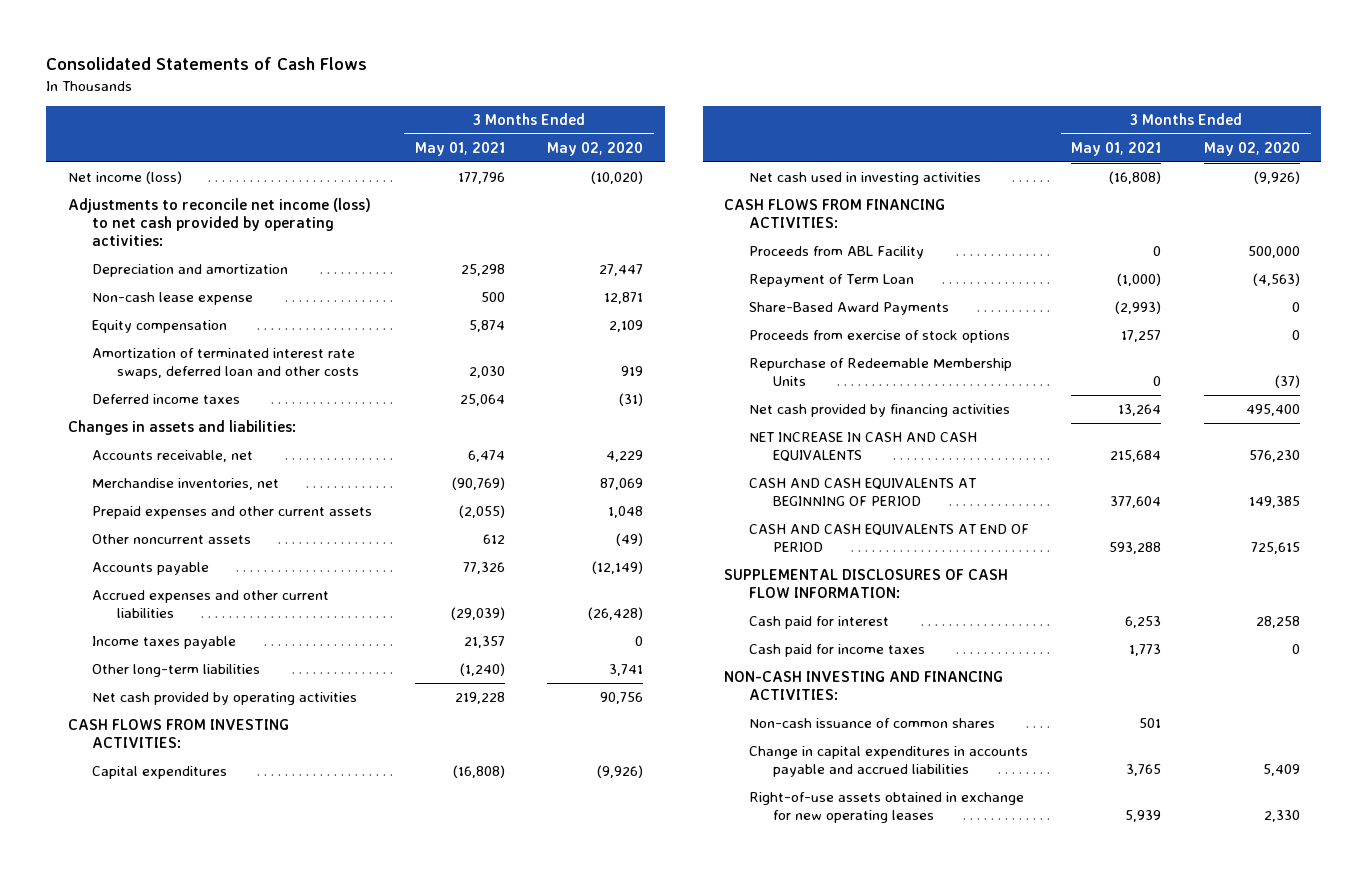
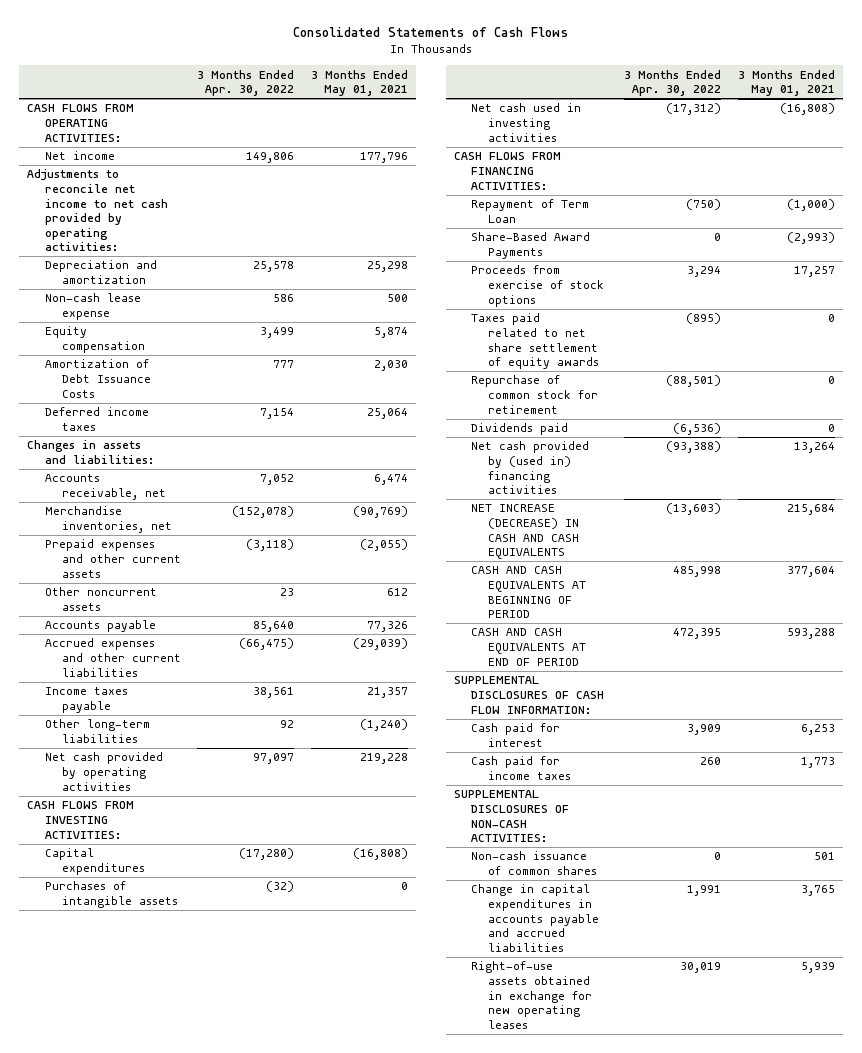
- | 3 Months Ended May 01, 2021 | 3 Months Ended May 02, 2020
+ | 3 Months Ended Apr. 30, 2022 | 3 Months Ended May 01, 2021
- Net income (loss) | 177,796 | (10,020)
- Adjustments to reconcile net income (loss) to net cash provided by operating activities:
+ CASH FLOWS FROM OPERATING ACTIVITIES:
+ Net income | 149,806 | 177,796
+ Adjustments to reconcile net income to net cash provided by operating activities:
- Amortization of terminated interest rate swaps, deferred loan and other costs | 2,030 | 919
+ Amortization of Debt Issuance Costs | 777 | 2,030
+ Purchases of intangible assets | (32) | 0
- Proceeds from ABL Facility | 0 | 500,000
- Repurchase of Redeemable Membership Units | 0 | (37)
- Net cash provided by financing activities | 13,264 | 495,400
- NET INCREASE IN CASH AND CASH EQUIVALENTS | 215,684 | 576,230
+ Taxes paid related to net share settlement of equity awards | (895) | 0
+ Repurchase of common stock for retirement | (88,501) | 0
+ Dividends paid | (6,536) | 0
+ Net cash provided by (used in) financing activities | (93,388) | 13,264
+ NET INCREASE (DECREASE) IN CASH AND CASH EQUIVALENTS | (13,603) | 215,684
- NON-CASH INVESTING AND FINANCING ACTIVITIES:
+ SUPPLEMENTAL DISCLOSURES OF NON-CASH ACTIVITIES:

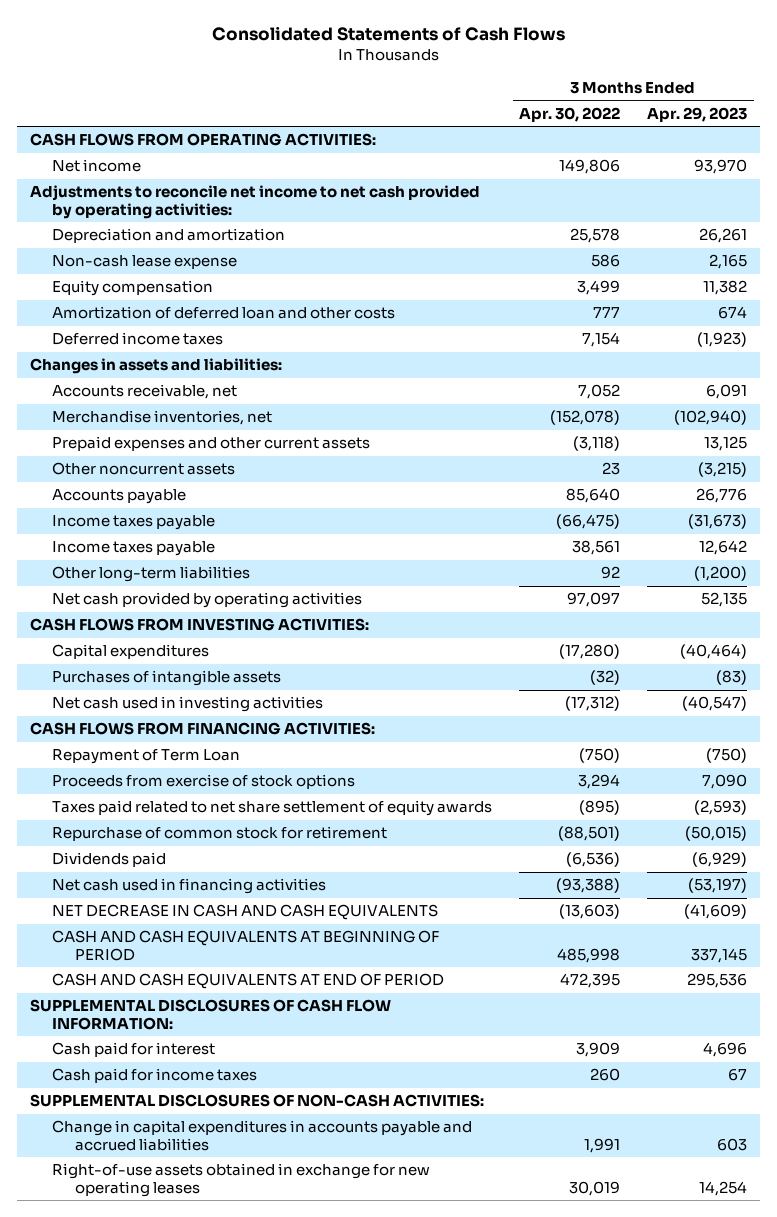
- | 3 Months Ended Apr. 30, 2022 | 3 Months Ended May 01, 2021
+ | 3 Months Ended Apr. 30, 2022 | 3 Months Ended Apr. 29, 2023
- Amortization of Debt Issuance Costs | 777 | 2,030
+ Amortization of deferred loan and other costs | 777 | 674
- Accrued expenses and other current liabilities | (66,475) | (29,039)
+ Income taxes payable | (66,475) | (31,673)
- Share-Based Award Payments | 0 | (2,993)
- Net cash provided by (used in) financing activities | (93,388) | 13,264
- NET INCREASE (DECREASE) IN CASH AND CASH EQUIVALENTS | (13,603) | 215,684
+ Net cash used in financing activities | (93,388) | (53,197)
+ NET DECREASE IN CASH AND CASH EQUIVALENTS | (13,603) | (41,609)
- Non-cash issuance of common shares | 0 | 501

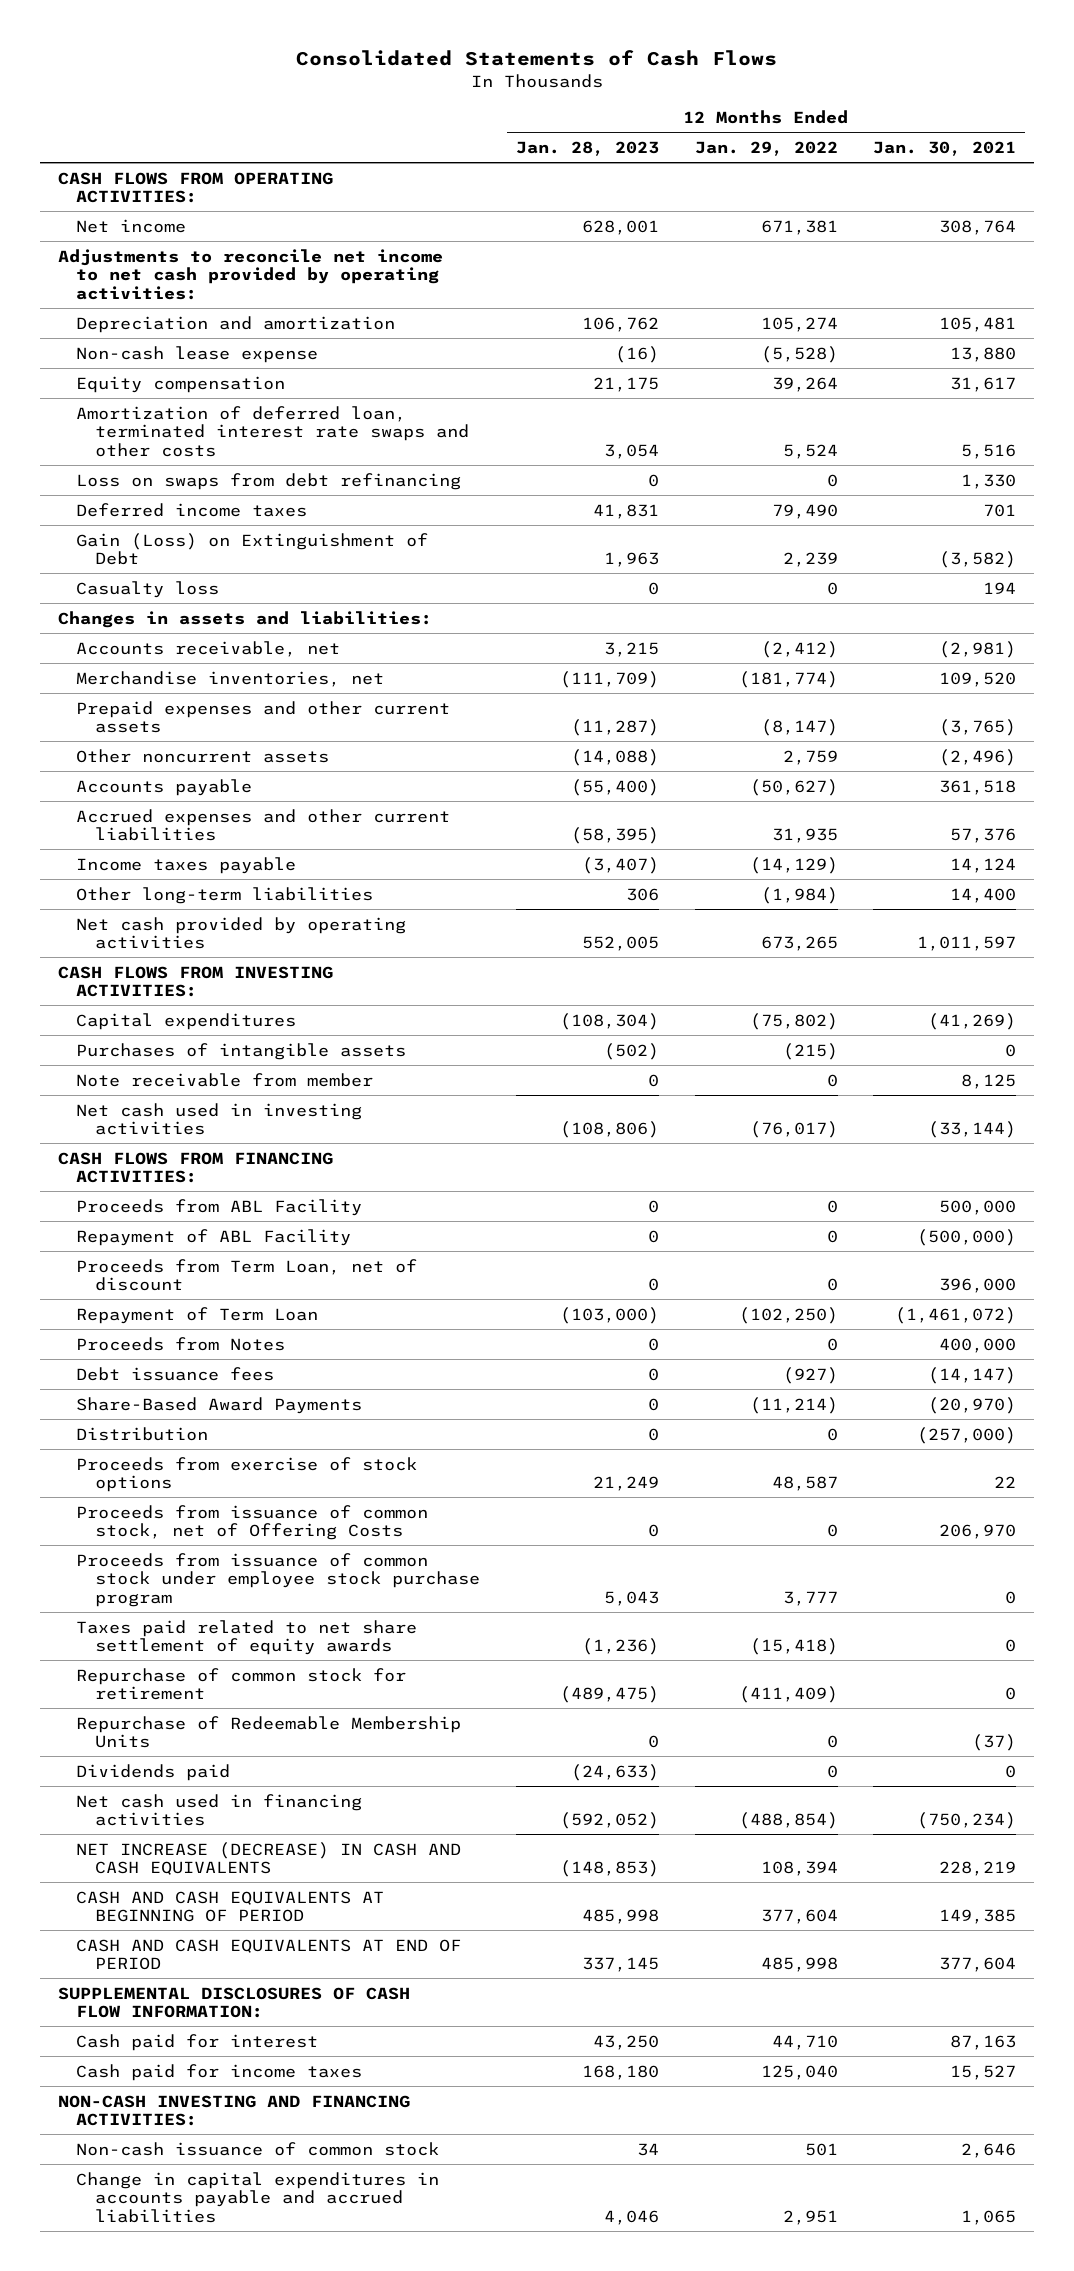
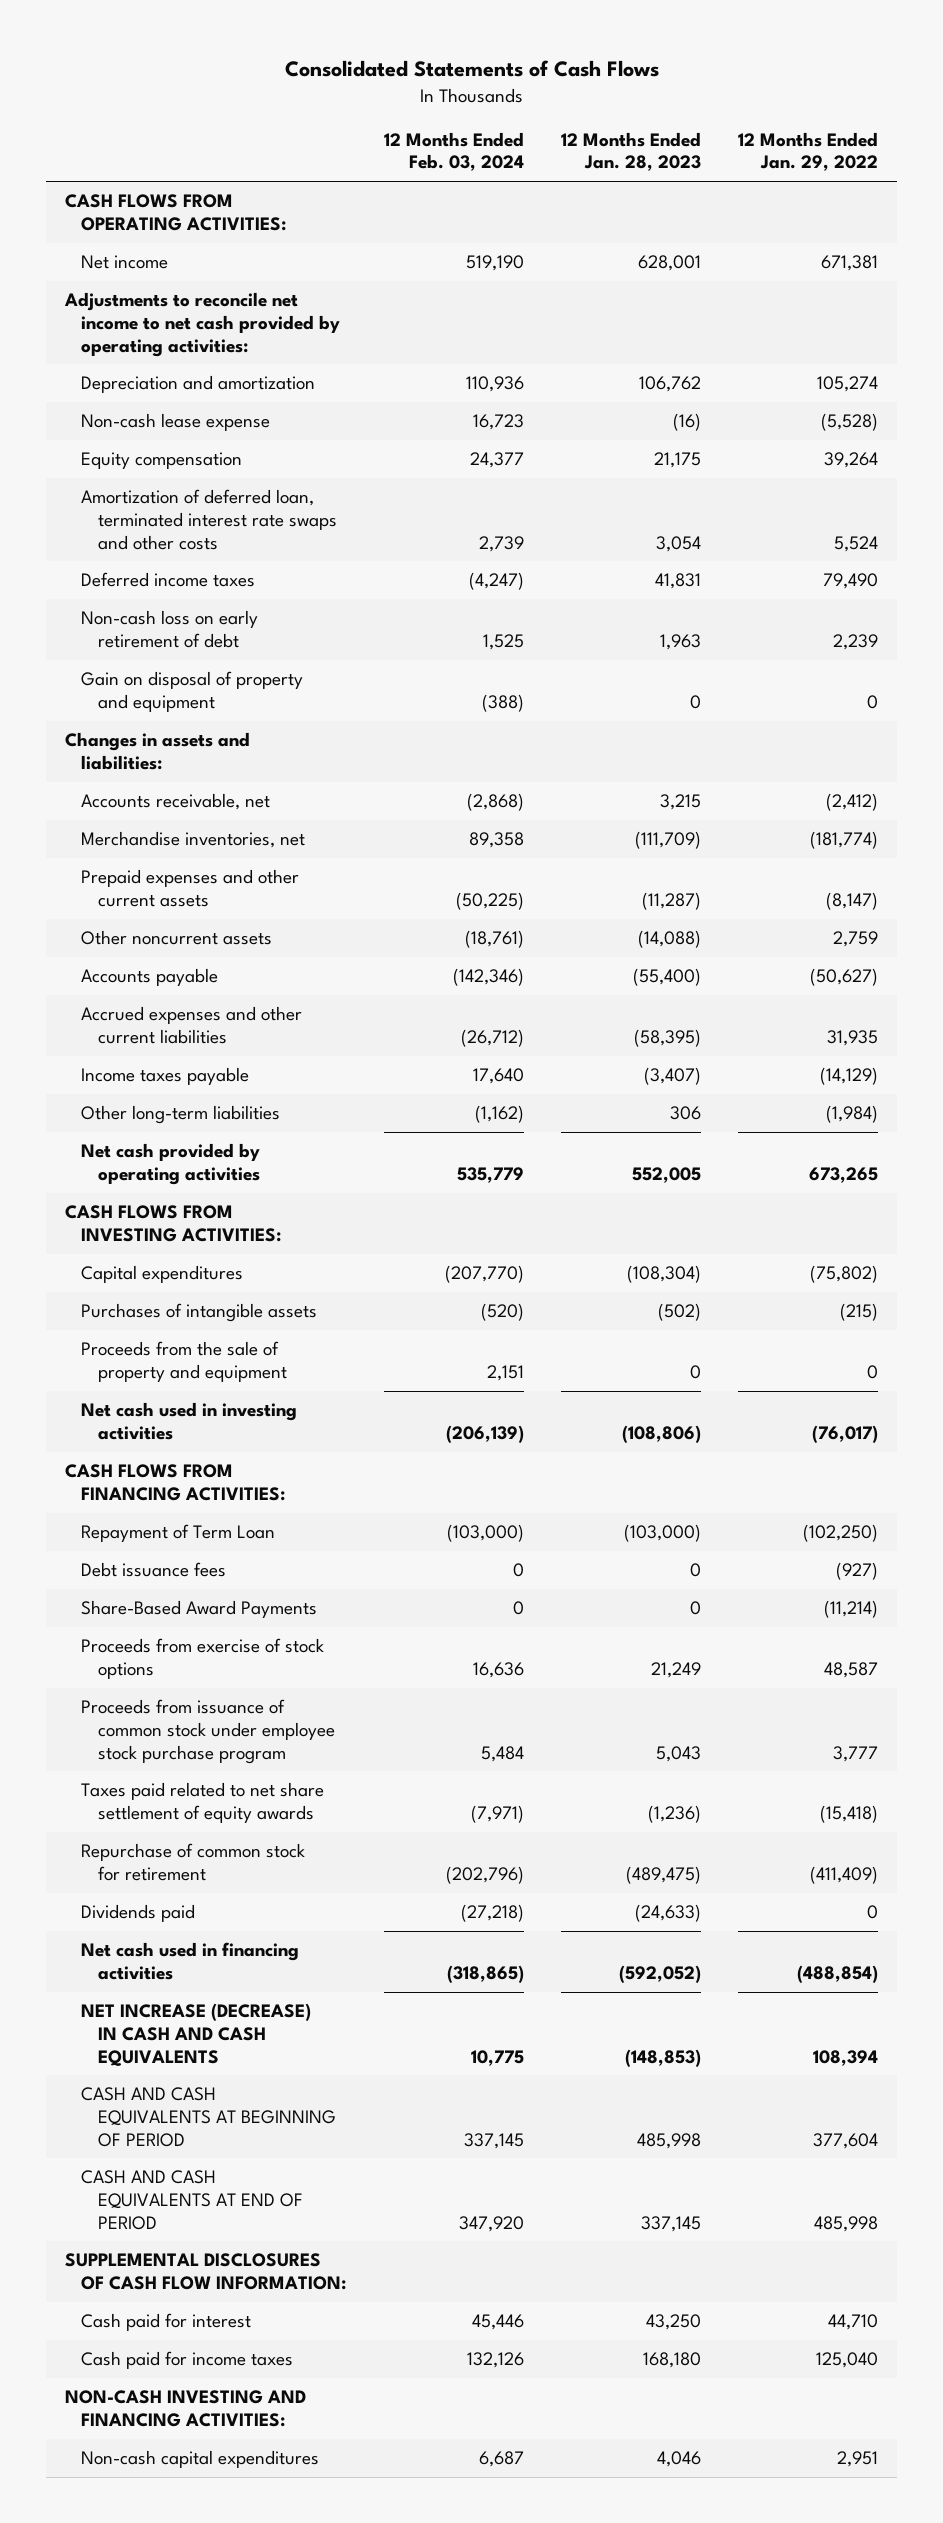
- | 12 Months Ended Jan. 28, 2023 | 12 Months Ended Jan. 29, 2022 | 12 Months Ended Jan. 30, 2021
+ | 12 Months Ended Feb. 03, 2024 | 12 Months Ended Jan. 28, 2023 | 12 Months Ended Jan. 29, 2022
- Loss on swaps from debt refinancing | 0 | 0 | 1,330
- Gain (Loss) on Extinguishment of Debt | 1,963 | 2,239 | (3,582)
- Casualty loss | 0 | 0 | 194
+ Non-cash loss on early retirement of debt | 1,525 | 1,963 | 2,239
+ Gain on disposal of property and equipment | (388) | 0 | 0
- Note receivable from member | 0 | 0 | 8,125
+ Proceeds from the sale of property and equipment | 2,151 | 0 | 0
- Proceeds from ABL Facility | 0 | 0 | 500,000
- Repayment of ABL Facility | 0 | 0 | (500,000)
- Proceeds from Term Loan, net of discount | 0 | 0 | 396,000
- Proceeds from Notes | 0 | 0 | 400,000
- Distribution | 0 | 0 | (257,000)
- Proceeds from issuance of common stock, net of Offering Costs | 0 | 0 | 206,970
- Repurchase of Redeemable Membership Units | 0 | 0 | (37)
- Non-cash issuance of common stock | 34 | 501 | 2,646
- Change in capital expenditures in accounts payable and accrued liabilities | 4,046 | 2,951 | 1,065
+ Non-cash capital expenditures | 6,687 | 4,046 | 2,951

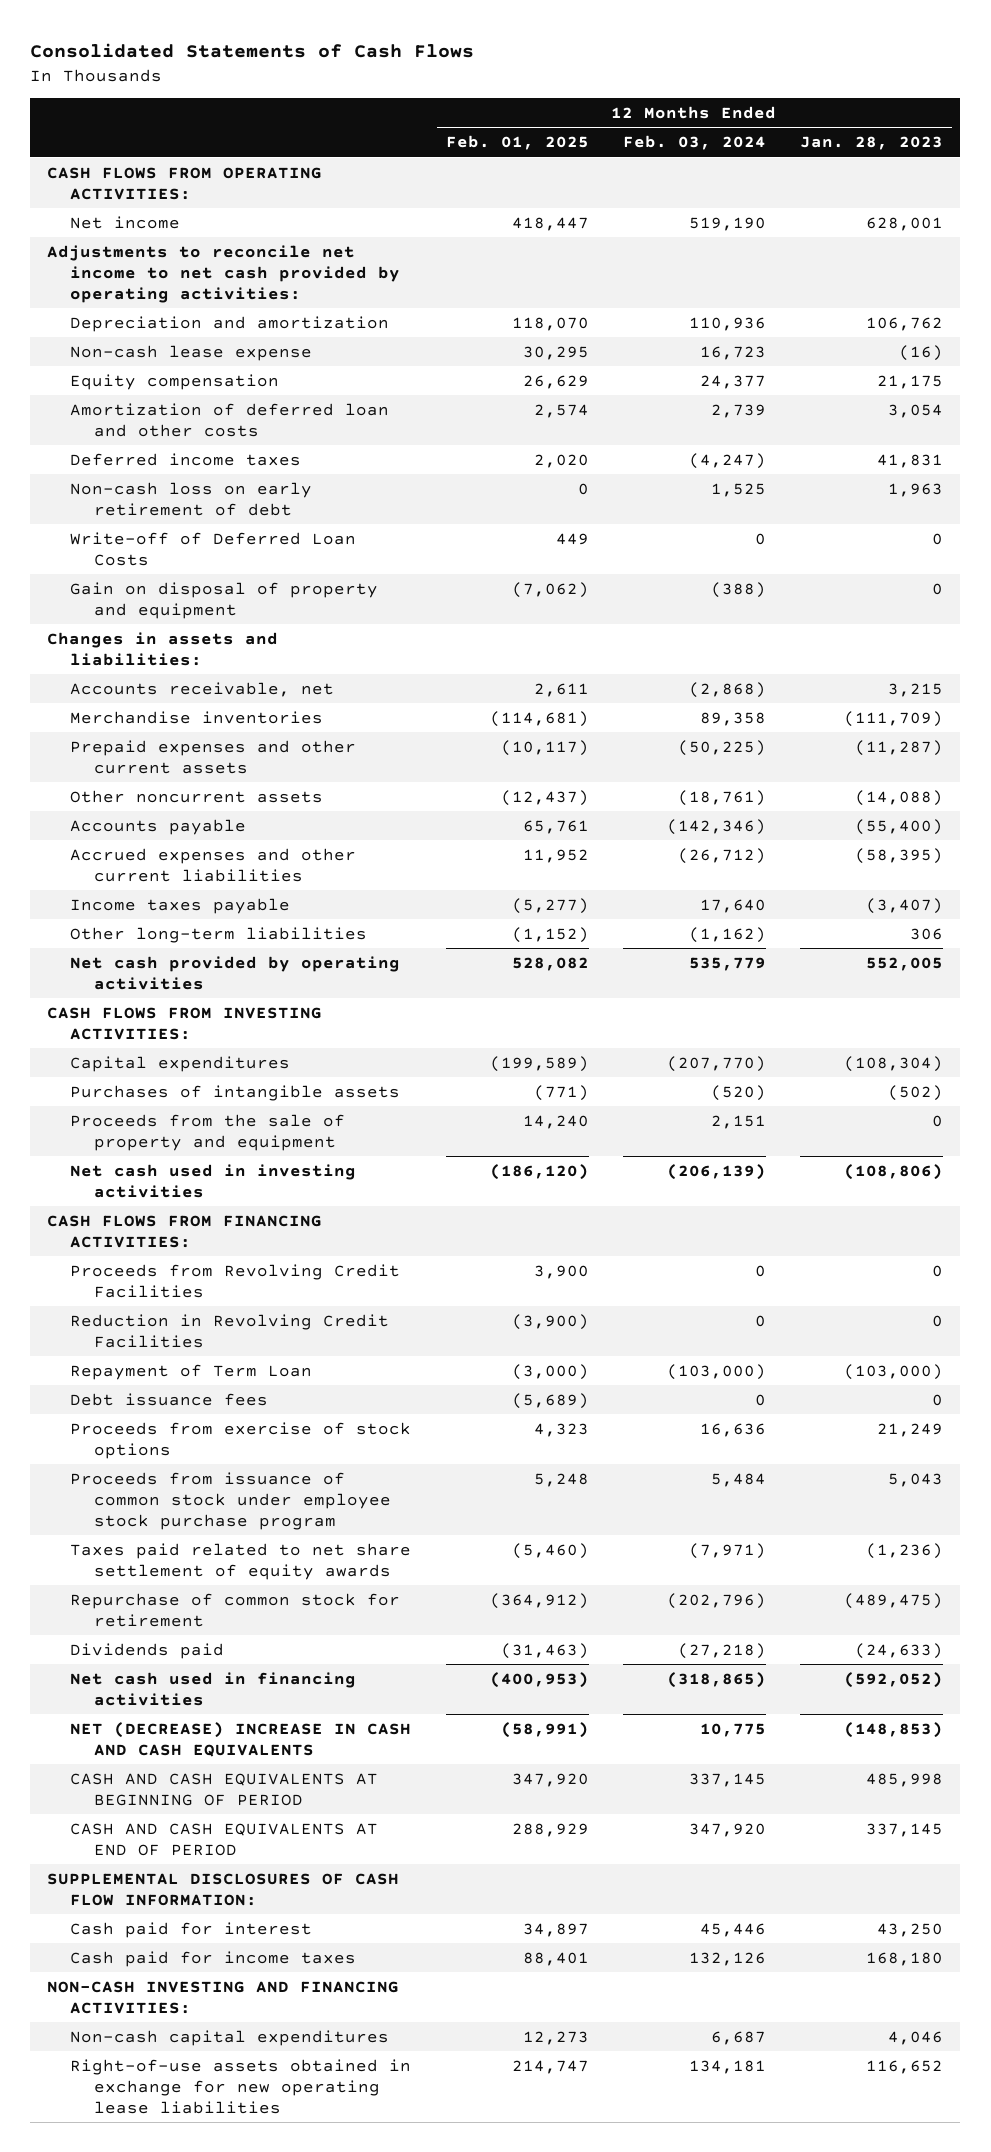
- | 12 Months Ended Feb. 03, 2024 | 12 Months Ended Jan. 28, 2023 | 12 Months Ended Jan. 29, 2022
+ | 12 Months Ended Feb. 01, 2025 | 12 Months Ended Feb. 03, 2024 | 12 Months Ended Jan. 28, 2023
- Amortization of deferred loan, terminated interest rate swaps and other costs | 2,739 | 3,054 | 5,524
+ Amortization of deferred loan and other costs | 2,574 | 2,739 | 3,054
+ Write-off of Deferred Loan Costs | 449 | 0 | 0
- Merchandise inventories, net | 89,358 | (111,709) | (181,774)
+ Merchandise inventories | (114,681) | 89,358 | (111,709)
+ Proceeds from Revolving Credit Facilities | 3,900 | 0 | 0
+ Reduction in Revolving Credit Facilities | (3,900) | 0 | 0
- Share-Based Award Payments | 0 | 0 | (11,214)
- NET INCREASE (DECREASE) IN CASH AND CASH EQUIVALENTS | 10,775 | (148,853) | 108,394
+ NET (DECREASE) INCREASE IN CASH AND CASH EQUIVALENTS | (58,991) | 10,775 | (148,853)
+ Right-of-use assets obtained in exchange for new operating lease liabilities | 214,747 | 134,181 | 116,652

